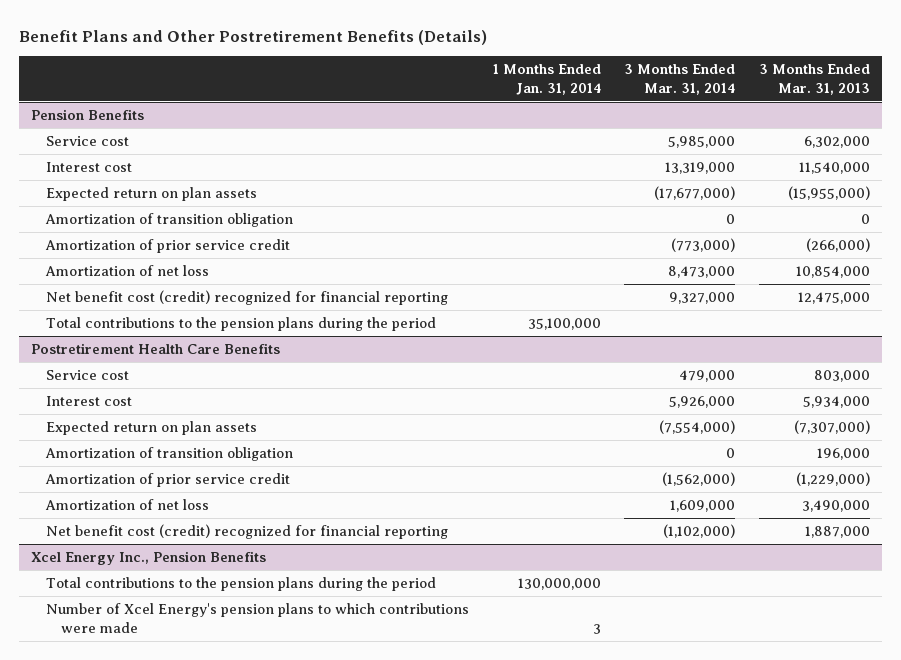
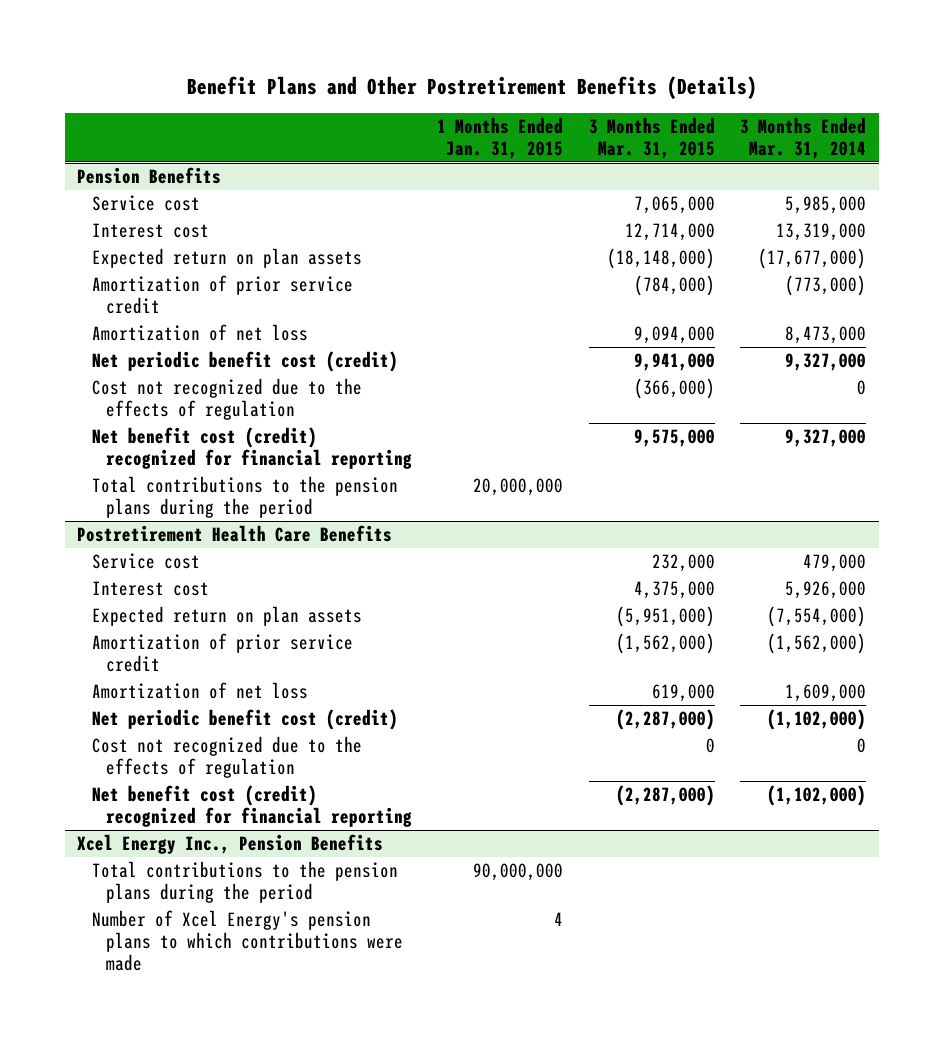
- | 1 Months Ended Jan. 31, 2014 | 3 Months Ended Mar. 31, 2014 | 3 Months Ended Mar. 31, 2013
+ | 1 Months Ended Jan. 31, 2015 | 3 Months Ended Mar. 31, 2015 | 3 Months Ended Mar. 31, 2014
@ Pension Benefits
- Amortization of transition obligation | | 0 | 0
+ Net periodic benefit cost (credit) | | 9,941,000 | 9,327,000
+ Cost not recognized due to the effects of regulation | | (366,000) | 0
@ Postretirement Health Care Benefits
- Amortization of transition obligation | | 0 | 196,000
+ Net periodic benefit cost (credit) | | (2,287,000) | (1,102,000)
+ Cost not recognized due to the effects of regulation | | 0 | 0

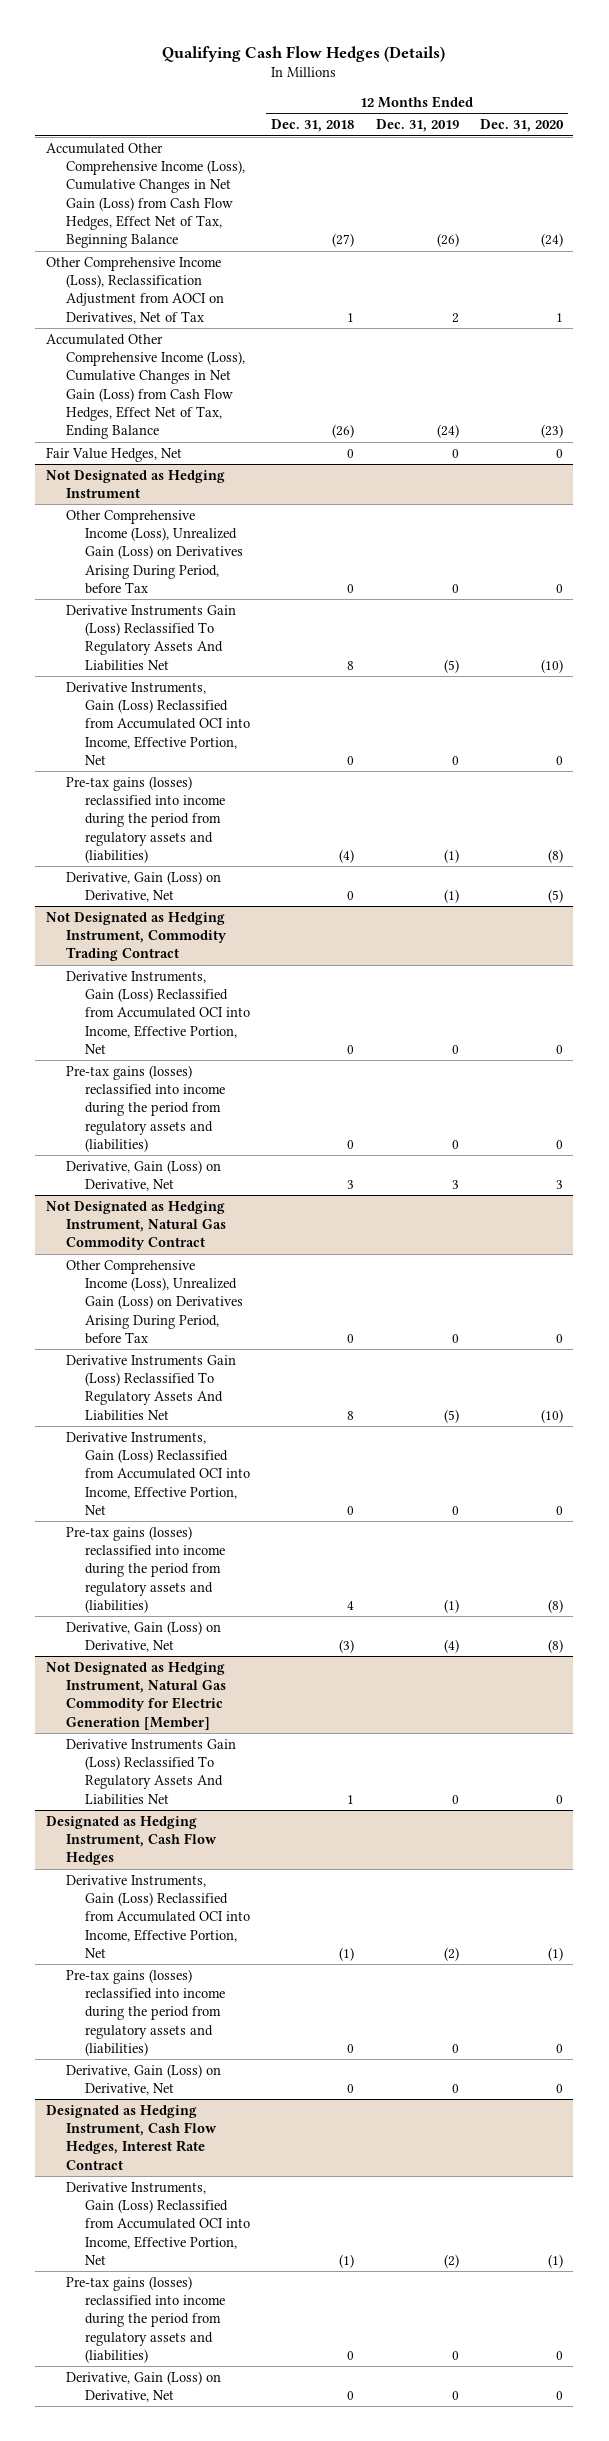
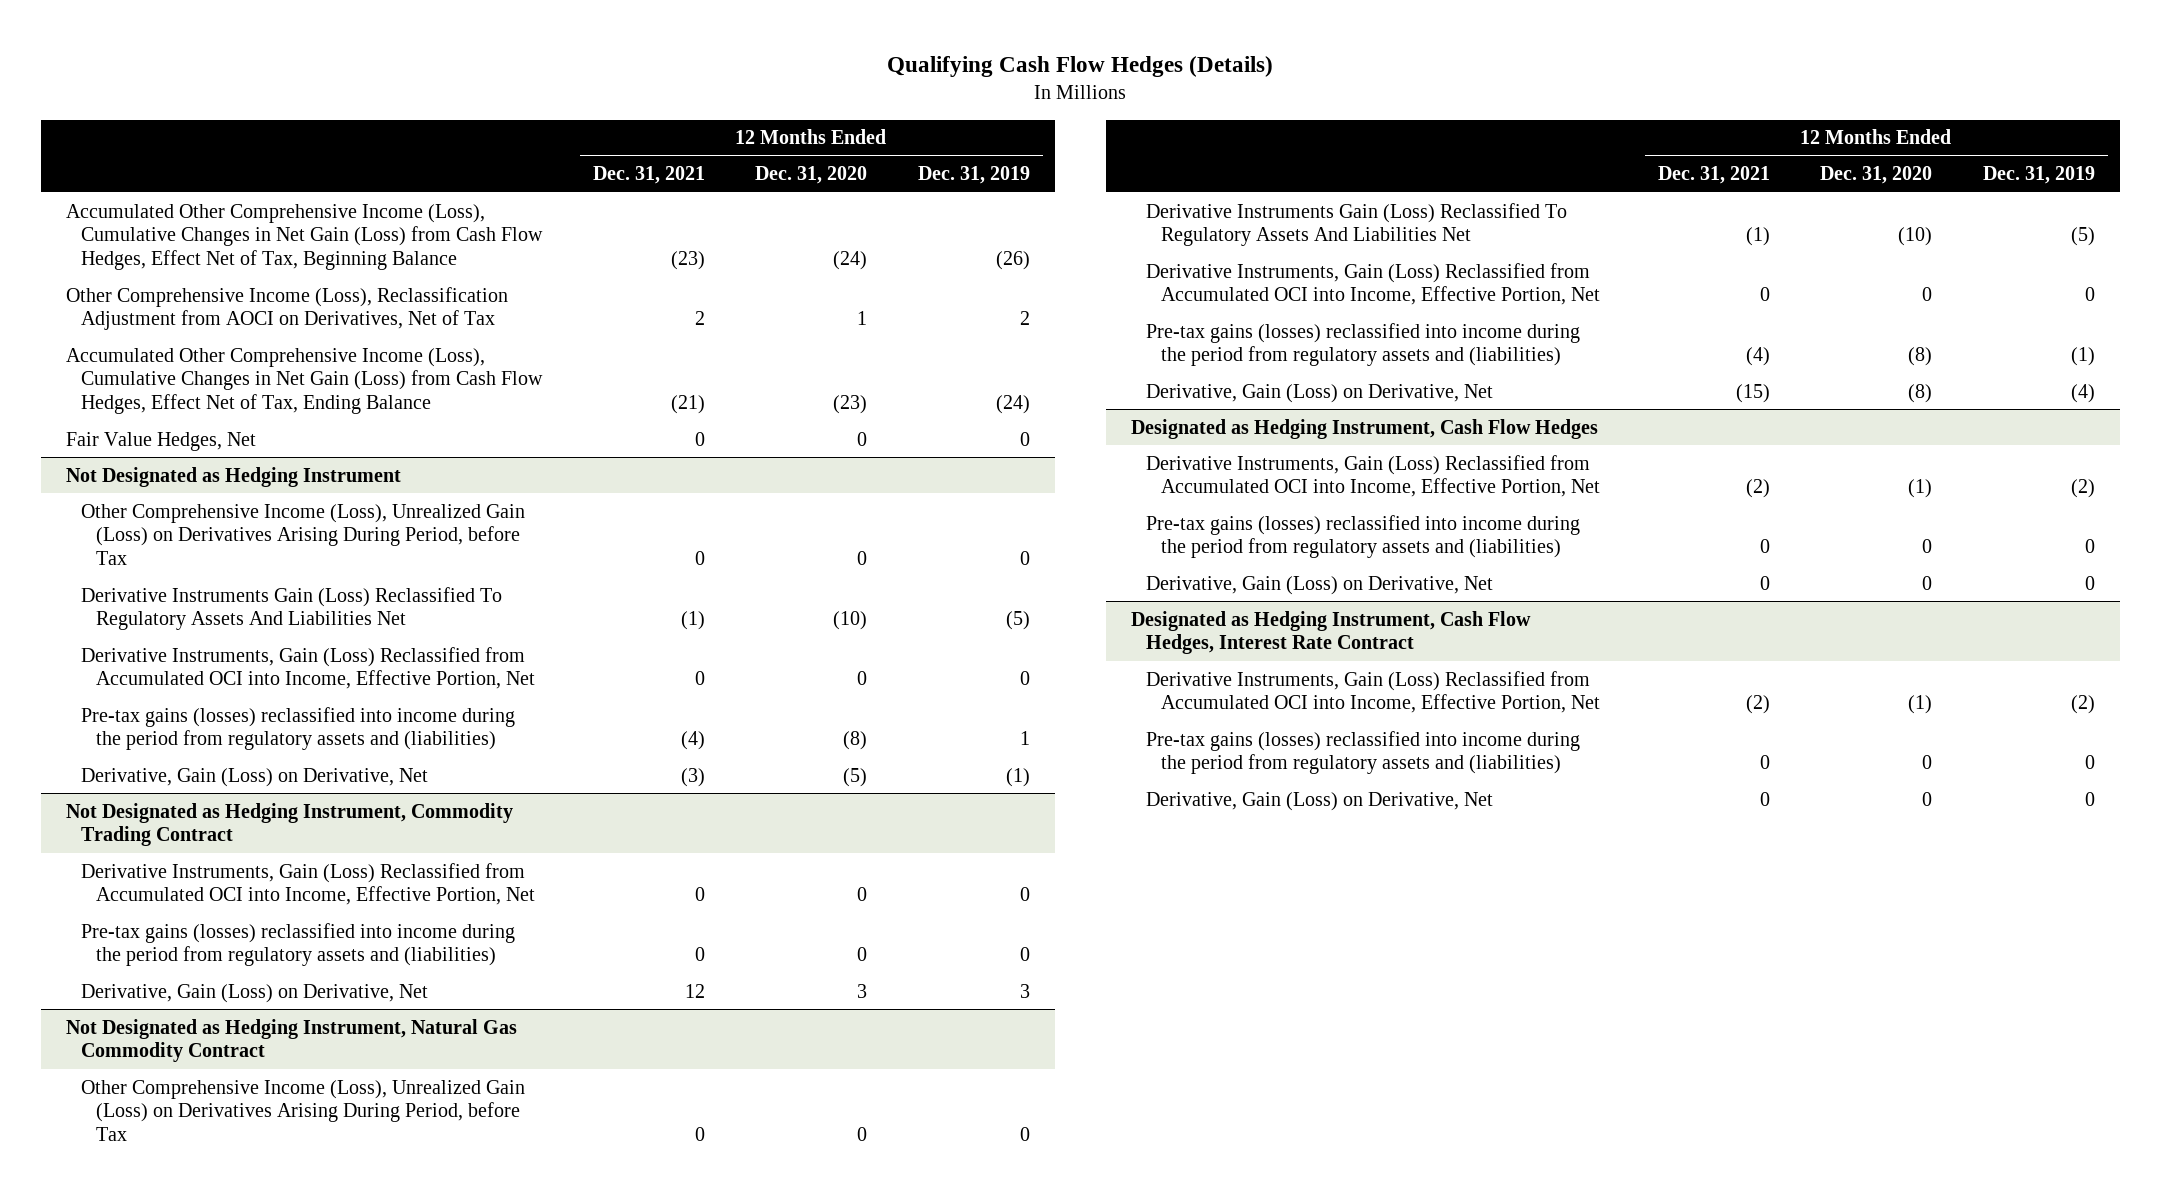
- | 12 Months Ended Dec. 31, 2018 | 12 Months Ended Dec. 31, 2019 | 12 Months Ended Dec. 31, 2020
+ | 12 Months Ended Dec. 31, 2021 | 12 Months Ended Dec. 31, 2020 | 12 Months Ended Dec. 31, 2019
@ Not Designated as Hedging Instrument
- Pre-tax gains (losses) reclassified into income during the period from regulatory assets and (liabilities) | (4) | (1) | (8)
+ Pre-tax gains (losses) reclassified into income during the period from regulatory assets and (liabilities) | (4) | (8) | 1
- Not Designated as Hedging Instrument, Natural Gas Commodity for Electric Generation [Member]
- Derivative Instruments Gain (Loss) Reclassified To Regulatory Assets And Liabilities Net | 1 | 0 | 0

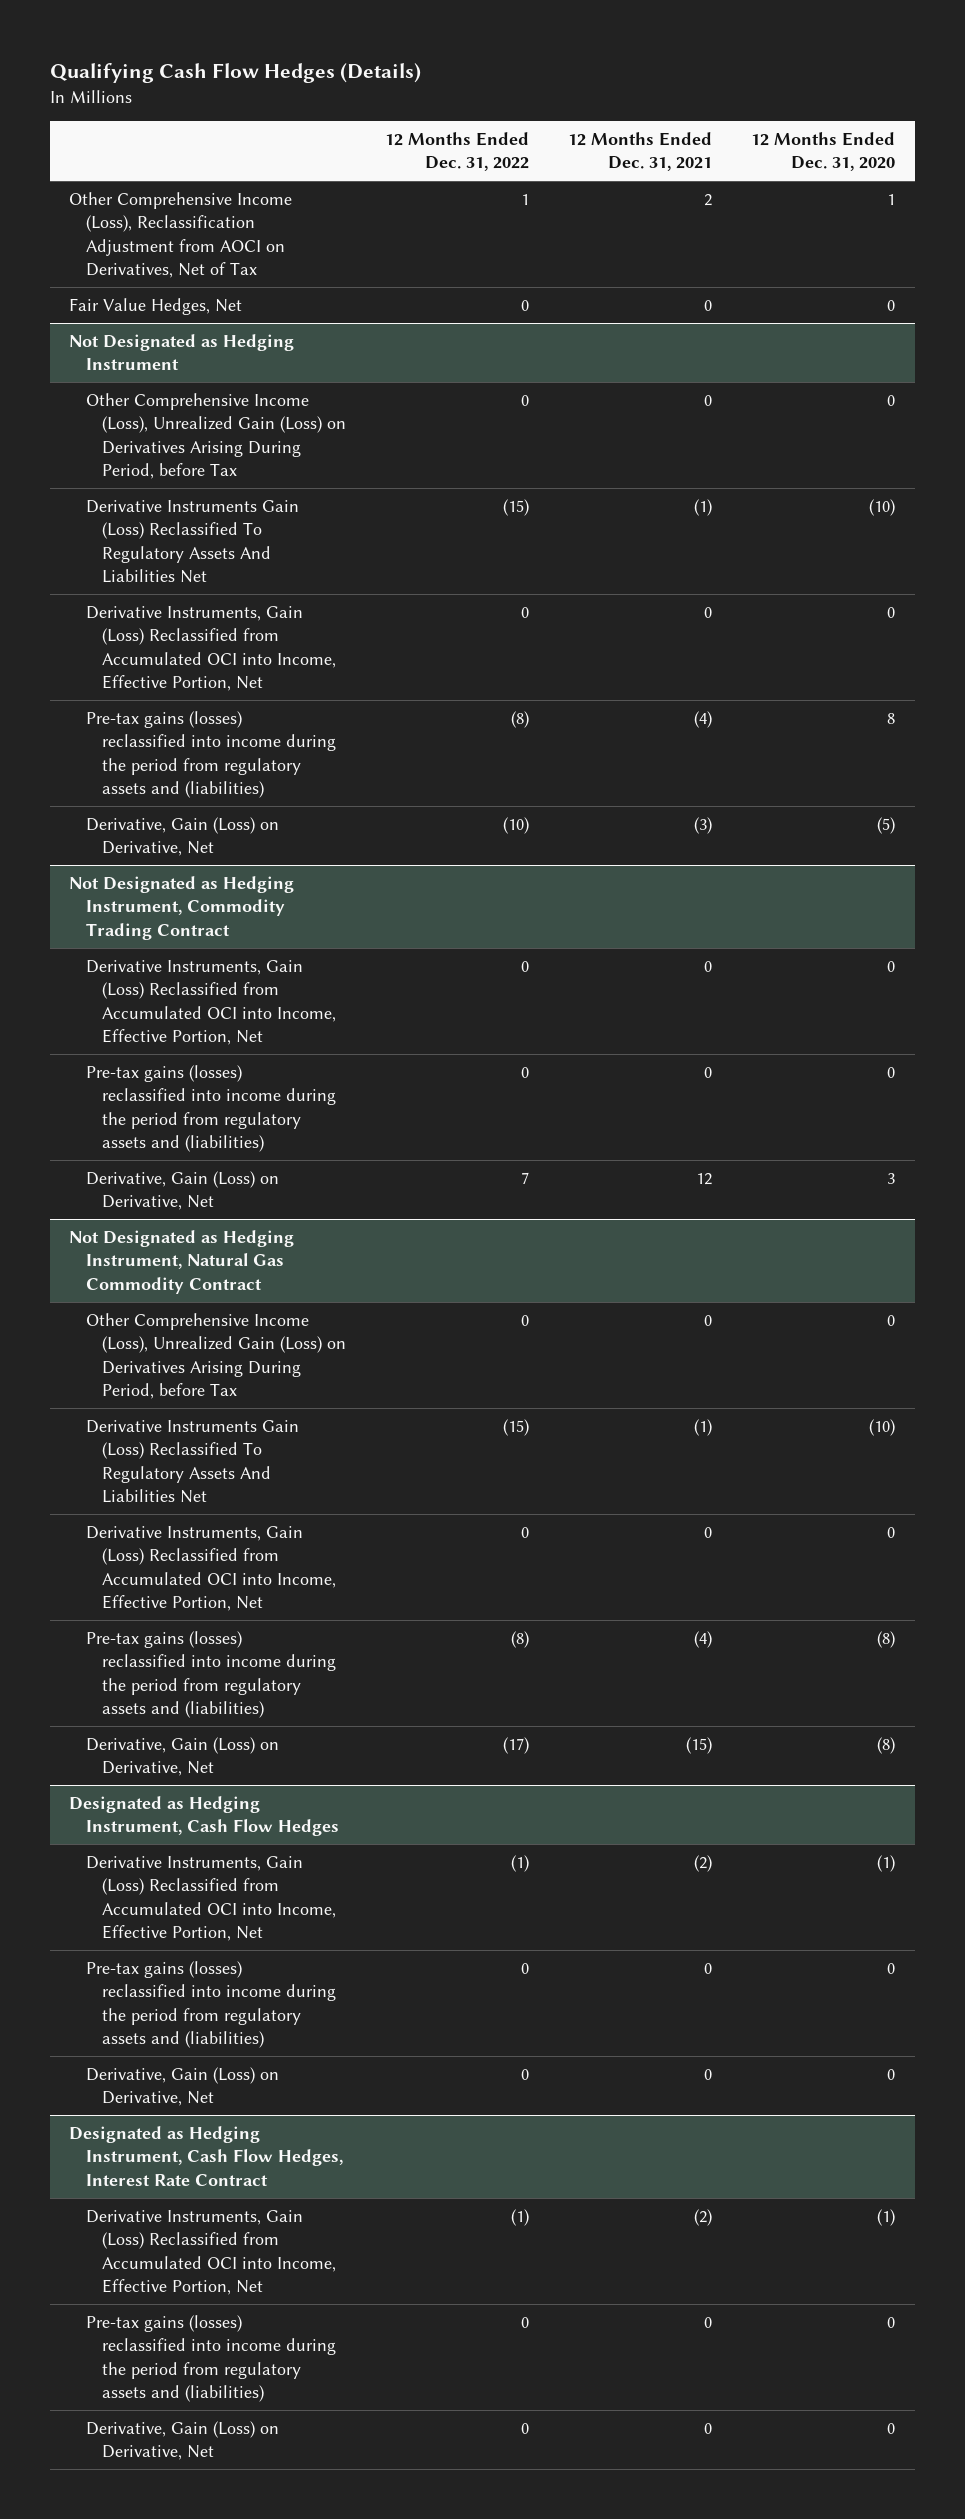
- | 12 Months Ended Dec. 31, 2021 | 12 Months Ended Dec. 31, 2020 | 12 Months Ended Dec. 31, 2019
+ | 12 Months Ended Dec. 31, 2022 | 12 Months Ended Dec. 31, 2021 | 12 Months Ended Dec. 31, 2020
- Accumulated Other Comprehensive Income (Loss), Cumulative Changes in Net Gain (Loss) from Cash Flow Hedges, Effect Net of Tax, Beginning Balance | (23) | (24) | (26)
- Accumulated Other Comprehensive Income (Loss), Cumulative Changes in Net Gain (Loss) from Cash Flow Hedges, Effect Net of Tax, Ending Balance | (21) | (23) | (24)
@ Not Designated as Hedging Instrument
- Pre-tax gains (losses) reclassified into income during the period from regulatory assets and (liabilities) | (4) | (8) | 1
+ Pre-tax gains (losses) reclassified into income during the period from regulatory assets and (liabilities) | (8) | (4) | 8

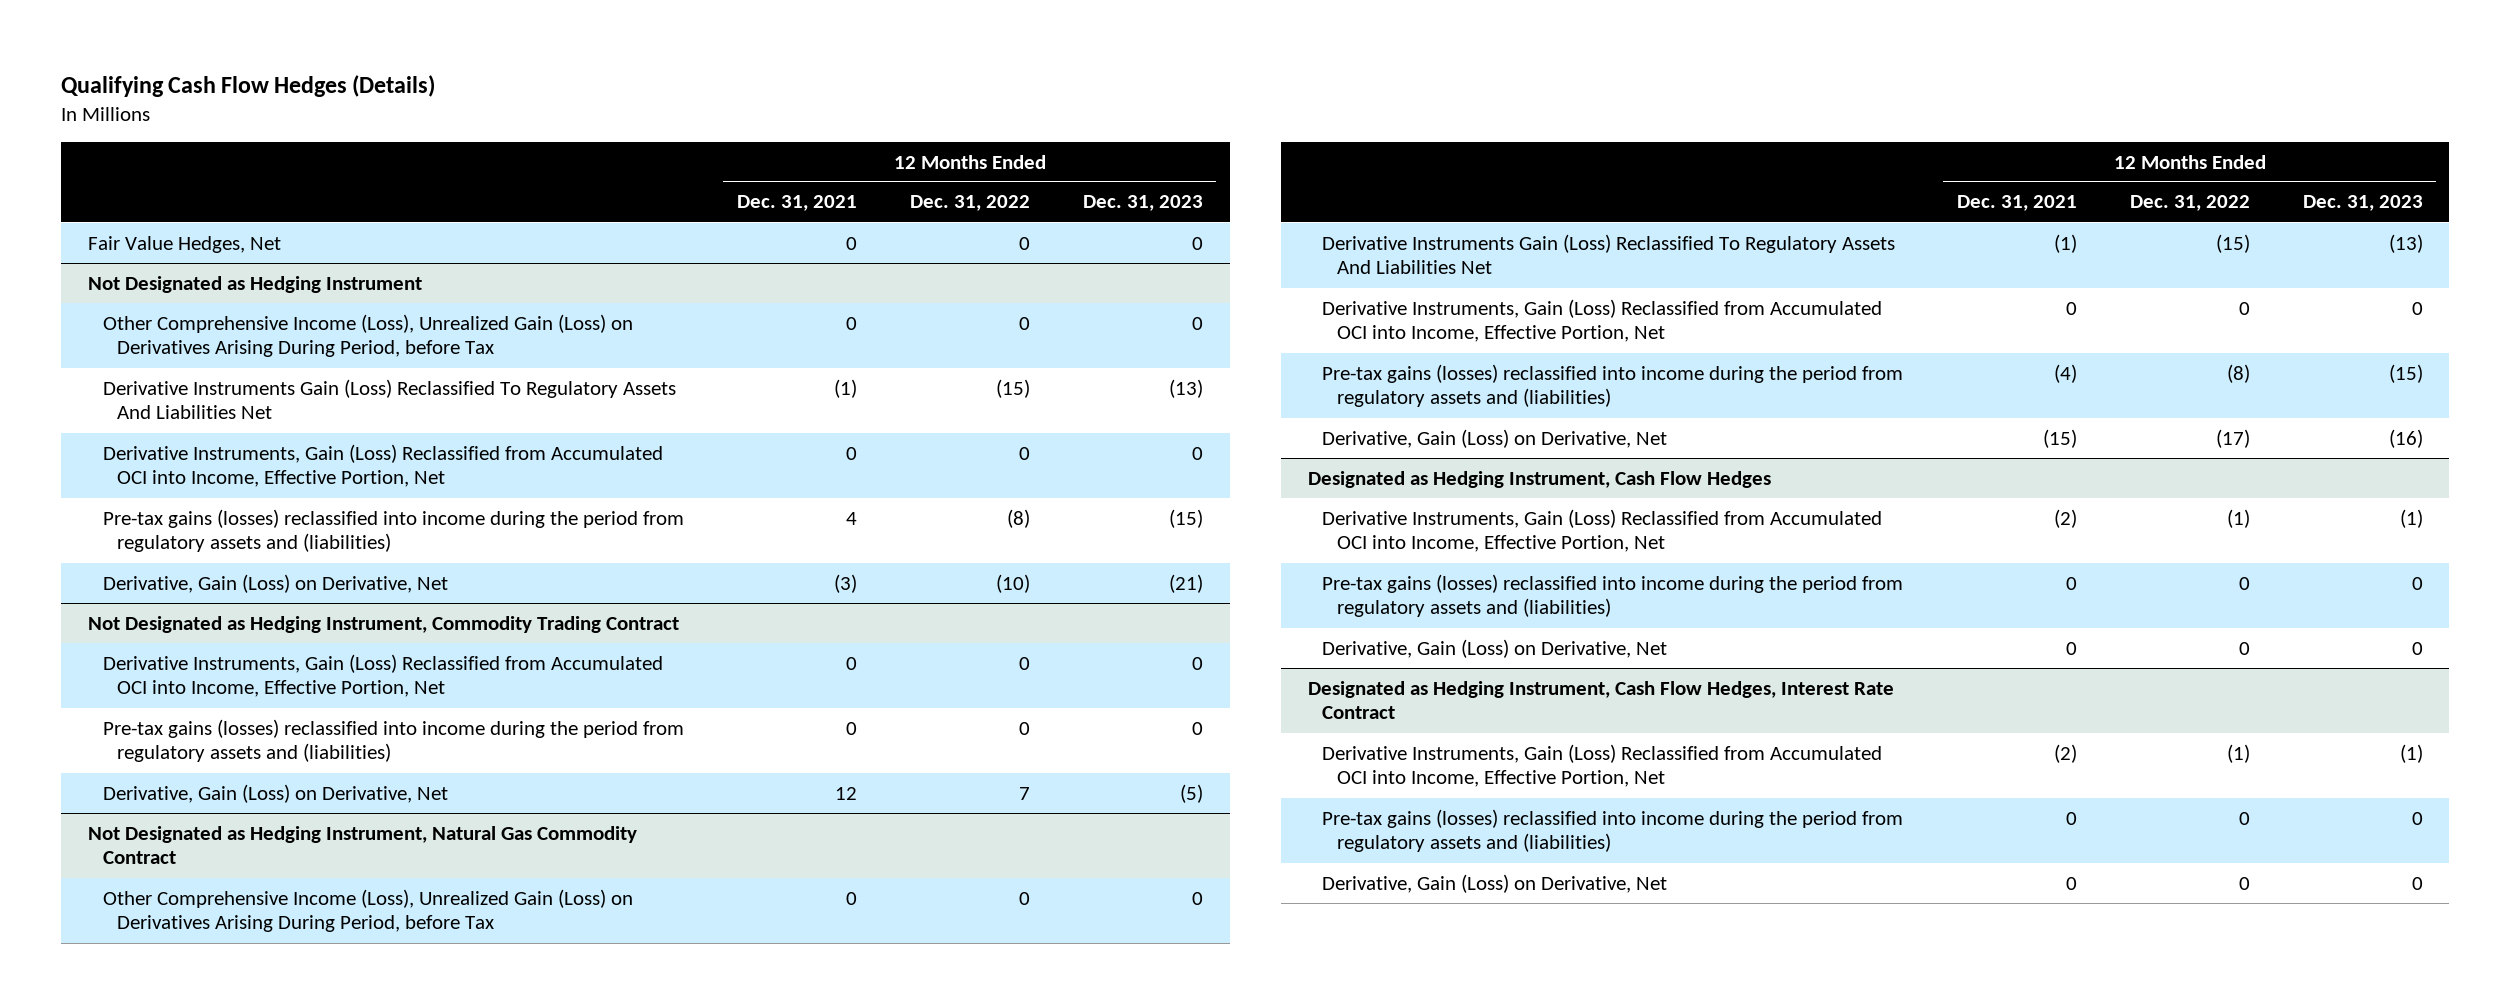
- | 12 Months Ended Dec. 31, 2022 | 12 Months Ended Dec. 31, 2021 | 12 Months Ended Dec. 31, 2020
+ | 12 Months Ended Dec. 31, 2021 | 12 Months Ended Dec. 31, 2022 | 12 Months Ended Dec. 31, 2023
- Other Comprehensive Income (Loss), Reclassification Adjustment from AOCI on Derivatives, Net of Tax | 1 | 2 | 1
@ Not Designated as Hedging Instrument
- Pre-tax gains (losses) reclassified into income during the period from regulatory assets and (liabilities) | (8) | (4) | 8
+ Pre-tax gains (losses) reclassified into income during the period from regulatory assets and (liabilities) | 4 | (8) | (15)

